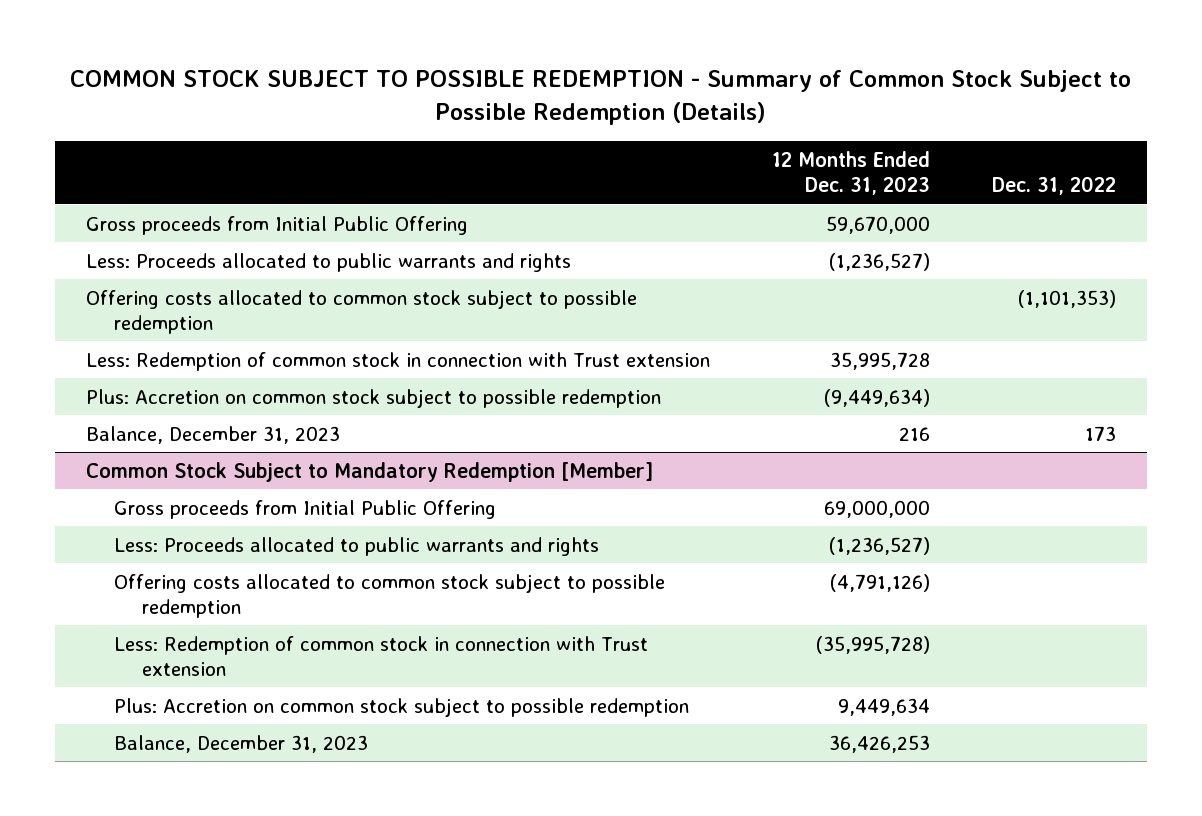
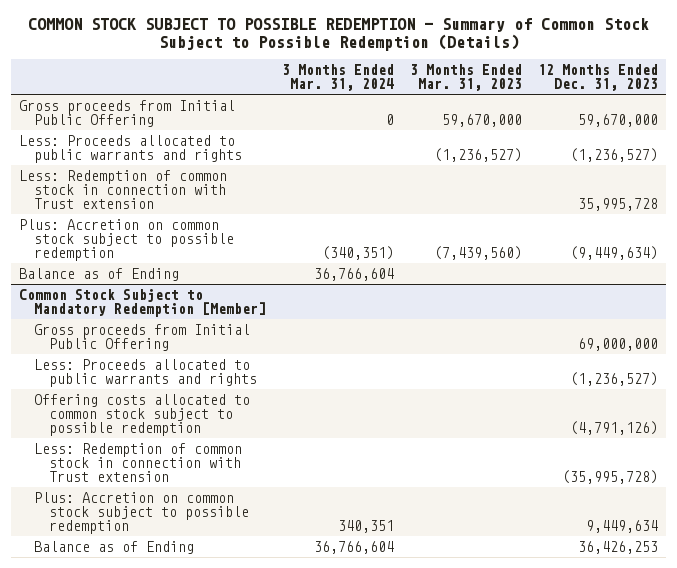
- | 12 Months Ended Dec. 31, 2023 | Dec. 31, 2022
+ | 3 Months Ended Mar. 31, 2024 | 3 Months Ended Mar. 31, 2023 | 12 Months Ended Dec. 31, 2023
- Offering costs allocated to common stock subject to possible redemption | | (1,101,353)
- Balance, December 31, 2023 | 216 | 173
+ Balance as of Ending | 36,766,604 | |
@ Common Stock Subject to Mandatory Redemption [Member]
- Balance, December 31, 2023 | 36,426,253 |
+ Balance as of Ending | 36,766,604 | | 36,426,253

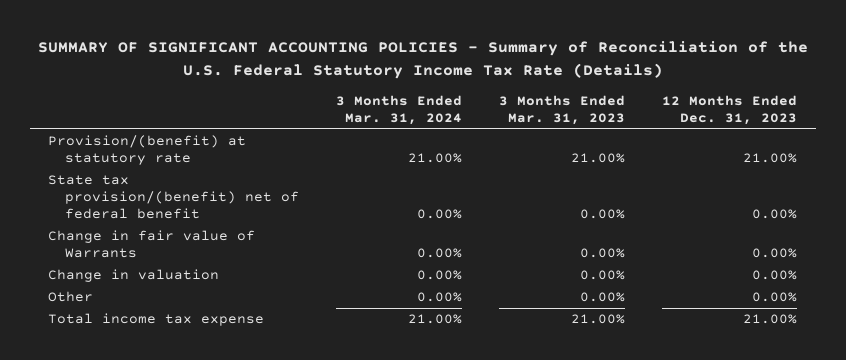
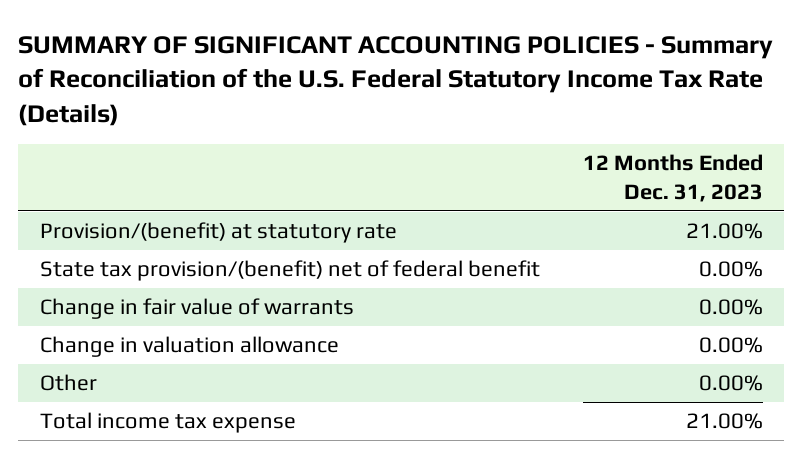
- | 3 Months Ended Mar. 31, 2024 | 3 Months Ended Mar. 31, 2023 | 12 Months Ended Dec. 31, 2023
+ | 12 Months Ended Dec. 31, 2023
- Change in fair value of Warrants | 0.00% | 0.00% | 0.00%
- Change in valuation | 0.00% | 0.00% | 0.00%
+ Change in fair value of warrants | 0.00%
+ Change in valuation allowance | 0.00%

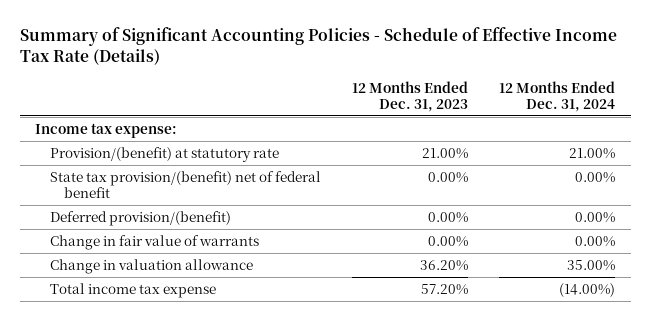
- SUMMARY OF SIGNIFICANT ACCOUNTING POLICIES - Summary of Reconciliation of the U.S. Federal Statutory Income Tax Rate (Details)
+ Summary of Significant Accounting Policies - Schedule of Effective Income Tax Rate (Details)
- | 12 Months Ended Dec. 31, 2023
+ | 12 Months Ended Dec. 31, 2023 | 12 Months Ended Dec. 31, 2024
+ Income tax expense:
+ Deferred provision/(benefit) | 0.00% | 0.00%
- Change in valuation allowance | 0.00%
- Other | 0.00%
- Total income tax expense | 21.00%
+ Change in valuation allowance | 36.20% | 35.00%
+ Total income tax expense | 57.20% | (14.00%)

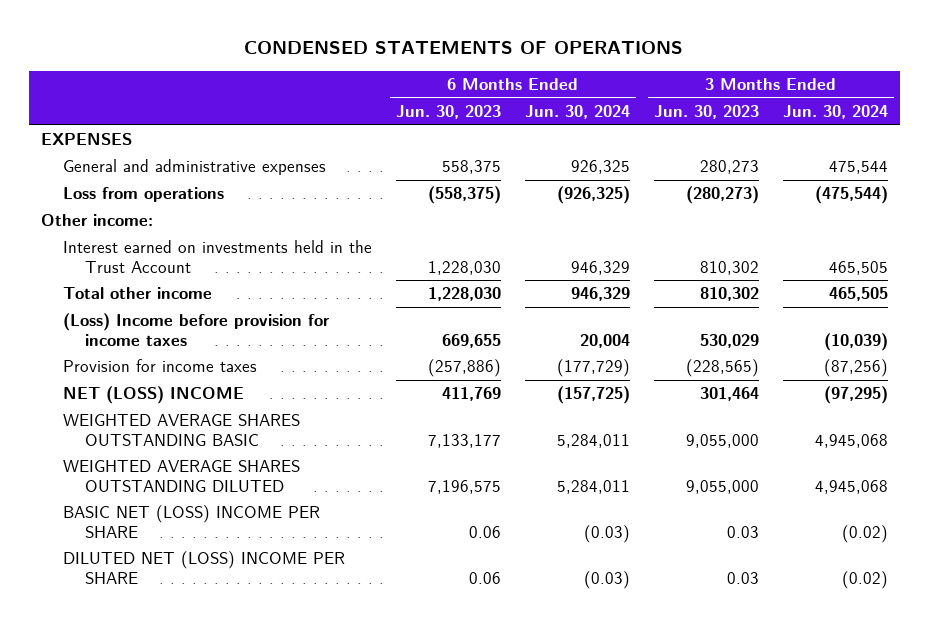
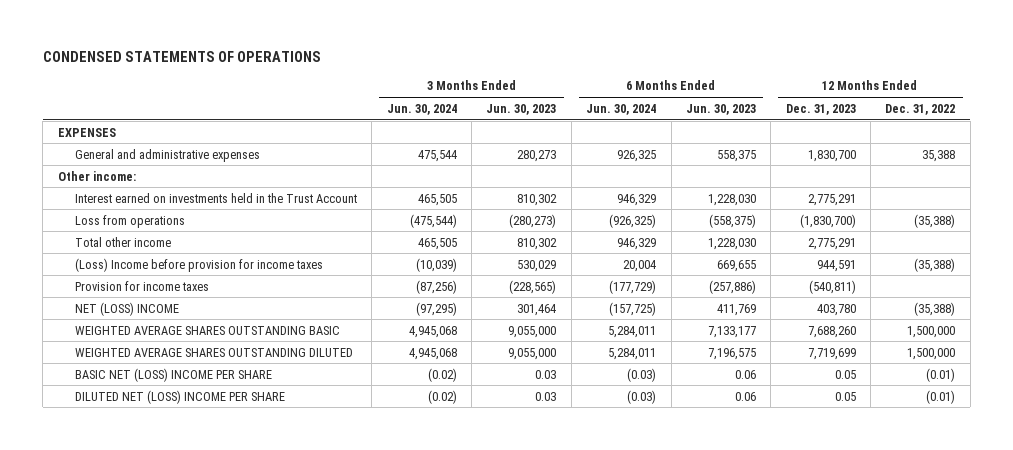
- | 6 Months Ended Jun. 30, 2023 | 6 Months Ended Jun. 30, 2024 | 3 Months Ended Jun. 30, 2023 | 3 Months Ended Jun. 30, 2024
+ | 3 Months Ended Jun. 30, 2024 | 3 Months Ended Jun. 30, 2023 | 6 Months Ended Jun. 30, 2024 | 6 Months Ended Jun. 30, 2023 | 12 Months Ended Dec. 31, 2023 | 12 Months Ended Dec. 31, 2022
moved down: Loss from operations | (475,544) | (280,273) | (926,325) | (558,375) | (1,830,700) | (35,388)

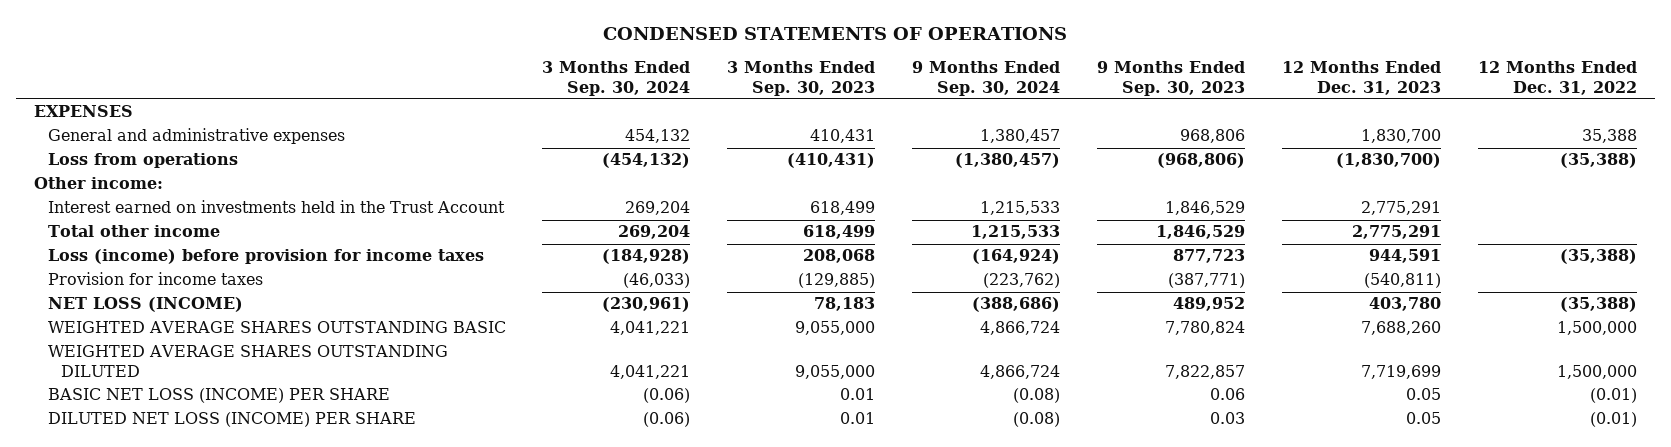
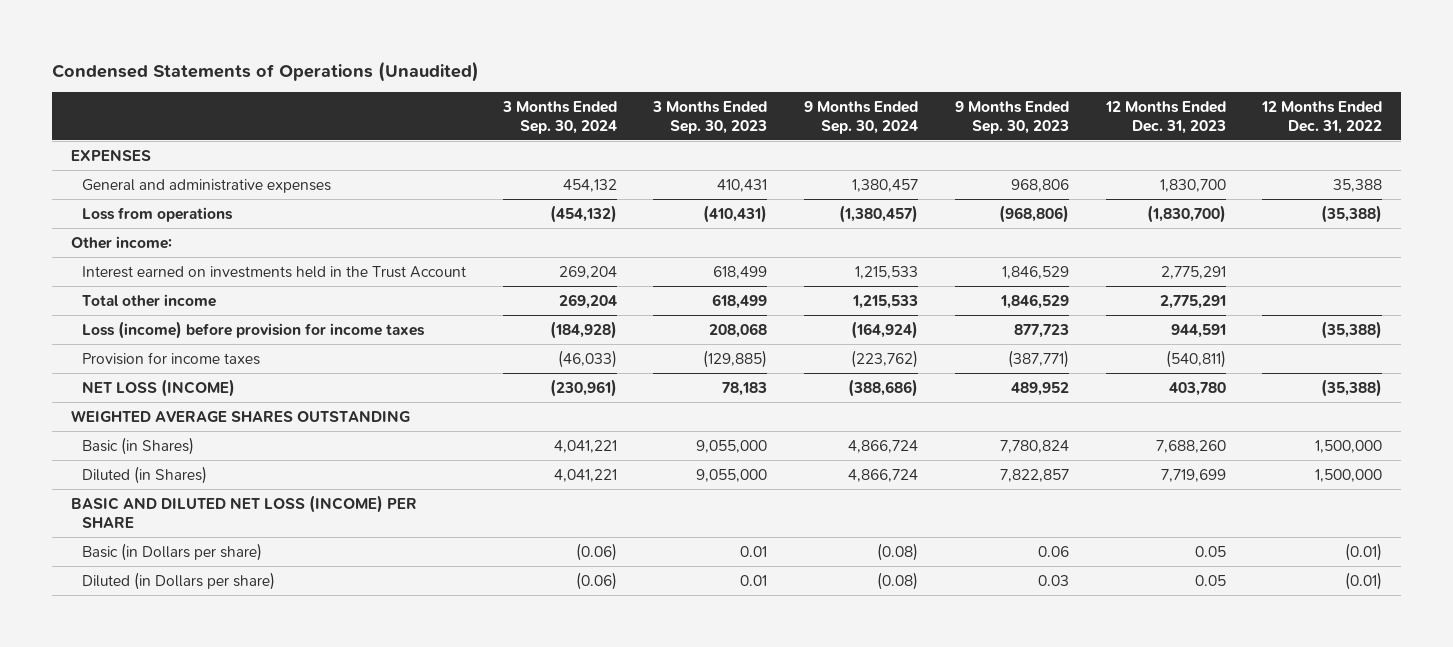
- CONDENSED STATEMENTS OF OPERATIONS
+ Condensed Statements of Operations (Unaudited)
- WEIGHTED AVERAGE SHARES OUTSTANDING BASIC | 4,041,221 | 9,055,000 | 4,866,724 | 7,780,824 | 7,688,260 | 1,500,000
- WEIGHTED AVERAGE SHARES OUTSTANDING DILUTED | 4,041,221 | 9,055,000 | 4,866,724 | 7,822,857 | 7,719,699 | 1,500,000
- BASIC NET LOSS (INCOME) PER SHARE | (0.06) | 0.01 | (0.08) | 0.06 | 0.05 | (0.01)
- DILUTED NET LOSS (INCOME) PER SHARE | (0.06) | 0.01 | (0.08) | 0.03 | 0.05 | (0.01)
+ WEIGHTED AVERAGE SHARES OUTSTANDING
+ Basic (in Shares) | 4,041,221 | 9,055,000 | 4,866,724 | 7,780,824 | 7,688,260 | 1,500,000
+ Diluted (in Shares) | 4,041,221 | 9,055,000 | 4,866,724 | 7,822,857 | 7,719,699 | 1,500,000
+ BASIC AND DILUTED NET LOSS (INCOME) PER SHARE
+ Basic (in Dollars per share) | (0.06) | 0.01 | (0.08) | 0.06 | 0.05 | (0.01)
+ Diluted (in Dollars per share) | (0.06) | 0.01 | (0.08) | 0.03 | 0.05 | (0.01)

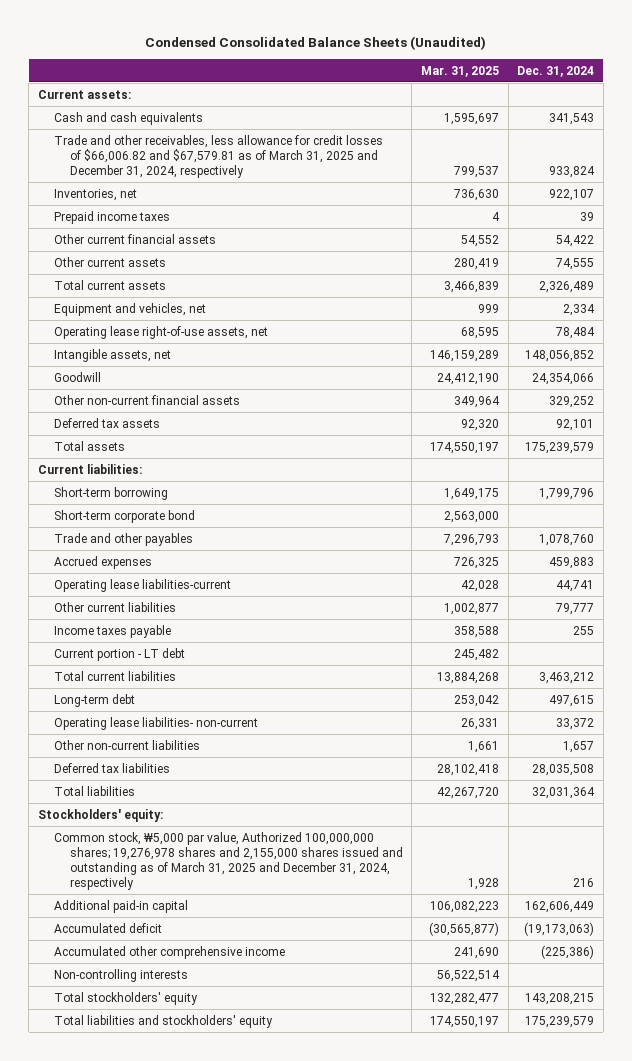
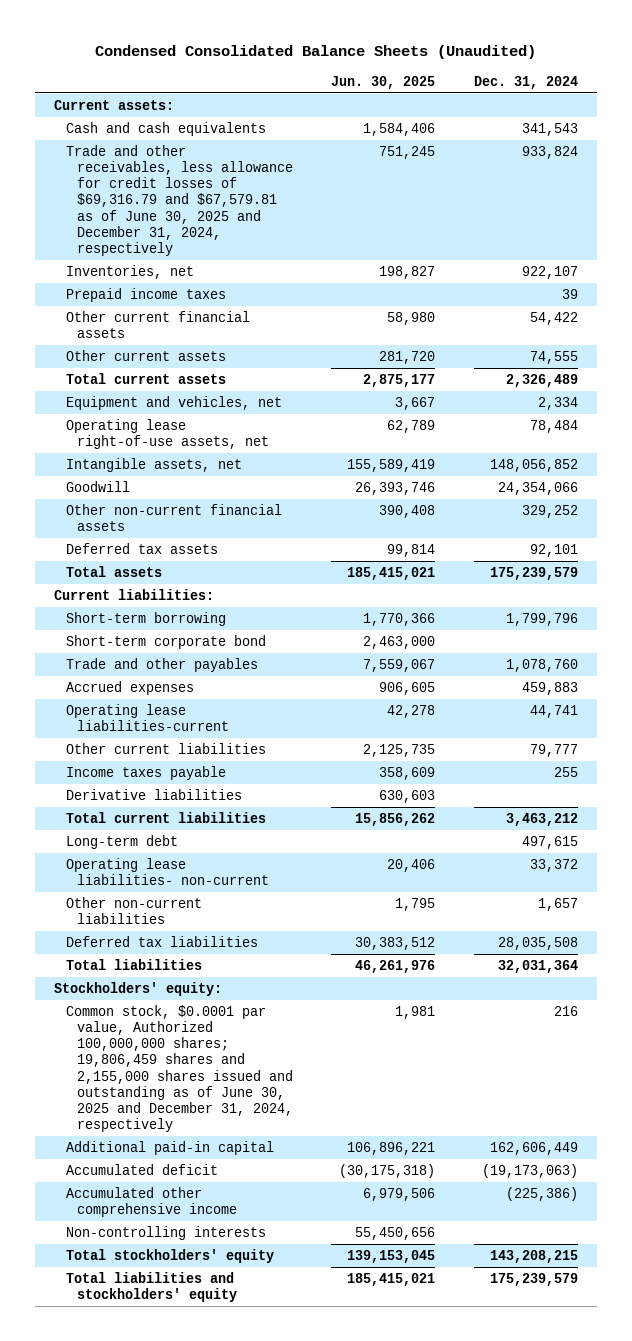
- | Mar. 31, 2025 | Dec. 31, 2024
+ | Jun. 30, 2025 | Dec. 31, 2024
- Trade and other receivables, less allowance for credit losses of $66,006.82 and $67,579.81 as of March 31, 2025 and December 31, 2024, respectively | 799,537 | 933,824
+ Trade and other receivables, less allowance for credit losses of $69,316.79 and $67,579.81 as of June 30, 2025 and December 31, 2024, respectively | 751,245 | 933,824
- Current portion - LT debt | 245,482 |
+ Derivative liabilities | 630,603 |
- Common stock, ₩5,000 par value, Authorized 100,000,000 shares; 19,276,978 shares and 2,155,000 shares issued and outstanding as of March 31, 2025 and December 31, 2024, respectively | 1,928 | 216
+ Common stock, $0.0001 par value, Authorized 100,000,000 shares; 19,806,459 shares and 2,155,000 shares issued and outstanding as of June 30, 2025 and December 31, 2024, respectively | 1,981 | 216

